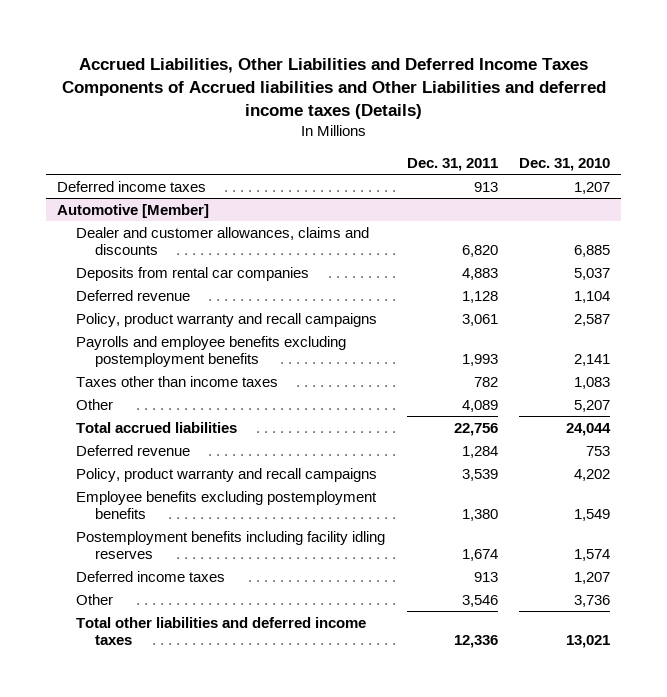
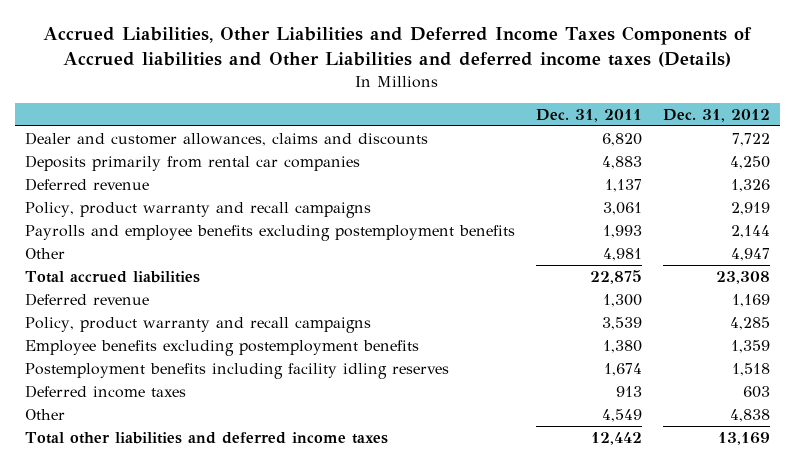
- | Dec. 31, 2011 | Dec. 31, 2010
+ | Dec. 31, 2011 | Dec. 31, 2012
- Deferred income taxes | 913 | 1,207
- Automotive [Member]
- Deposits from rental car companies | 4,883 | 5,037
- Deferred revenue | 1,128 | 1,104
+ Deposits primarily from rental car companies | 4,883 | 4,250
+ Deferred revenue | 1,137 | 1,326
- Taxes other than income taxes | 782 | 1,083
- Other | 4,089 | 5,207
- Total accrued liabilities | 22,756 | 24,044
- Deferred revenue | 1,284 | 753
+ Other | 4,981 | 4,947
+ Total accrued liabilities | 22,875 | 23,308
+ Deferred revenue | 1,300 | 1,169
- Other | 3,546 | 3,736
- Total other liabilities and deferred income taxes | 12,336 | 13,021
+ Other | 4,549 | 4,838
+ Total other liabilities and deferred income taxes | 12,442 | 13,169

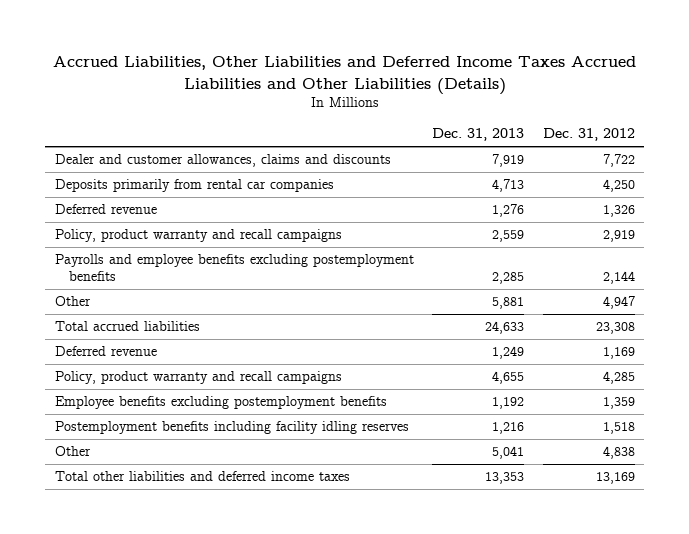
- Accrued Liabilities, Other Liabilities and Deferred Income Taxes Components of Accrued liabilities and Other Liabilities and deferred income taxes (Details)
+ Accrued Liabilities, Other Liabilities and Deferred Income Taxes Accrued Liabilities and Other Liabilities (Details)
- | Dec. 31, 2011 | Dec. 31, 2012
+ | Dec. 31, 2013 | Dec. 31, 2012
- Deferred income taxes | 913 | 603

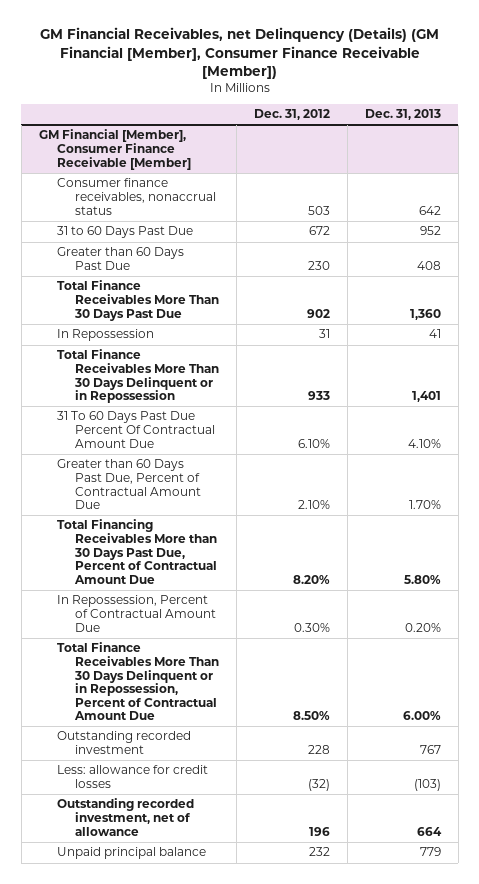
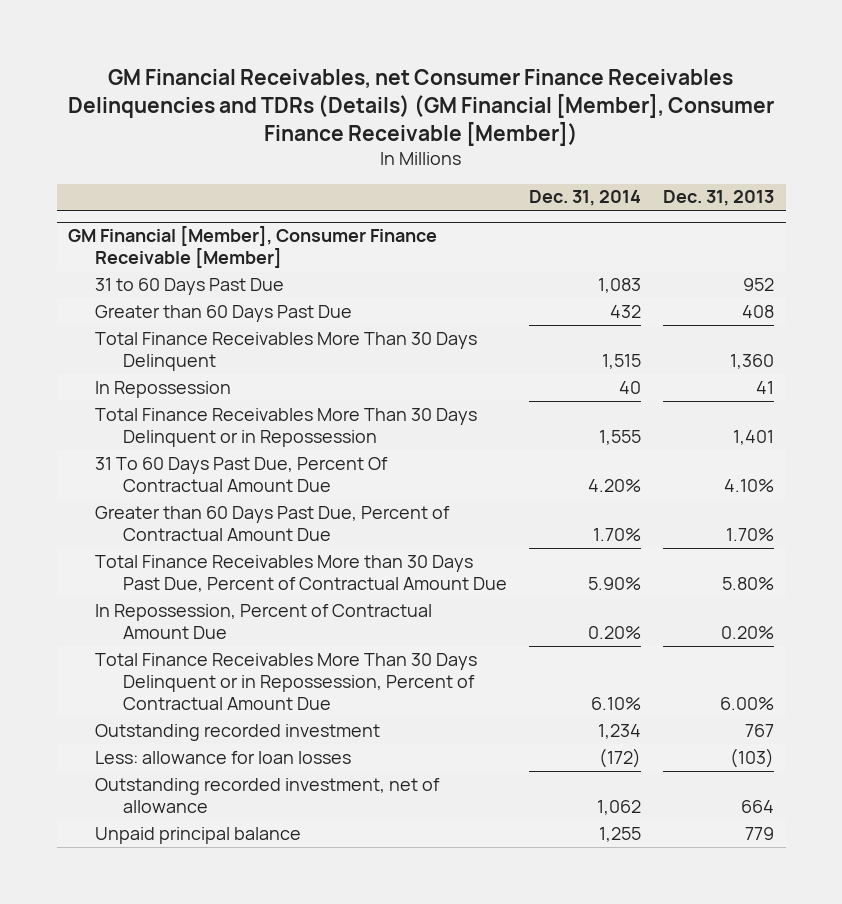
- GM Financial Receivables, net Delinquency (Details) (GM Financial [Member], Consumer Finance Receivable [Member])
+ GM Financial Receivables, net Consumer Finance Receivables Delinquencies and TDRs (Details) (GM Financial [Member], Consumer Finance Receivable [Member])
- | Dec. 31, 2012 | Dec. 31, 2013
+ | Dec. 31, 2014 | Dec. 31, 2013
@ GM Financial [Member], Consumer Finance Receivable [Member]
- Consumer finance receivables, nonaccrual status | 503 | 642
- Total Finance Receivables More Than 30 Days Past Due | 902 | 1,360
+ Total Finance Receivables More Than 30 Days Delinquent | 1,515 | 1,360
- 31 To 60 Days Past Due Percent Of Contractual Amount Due | 6.10% | 4.10%
+ 31 To 60 Days Past Due, Percent Of Contractual Amount Due | 4.20% | 4.10%
- Total Financing Receivables More than 30 Days Past Due, Percent of Contractual Amount Due | 8.20% | 5.80%
+ Total Finance Receivables More than 30 Days Past Due, Percent of Contractual Amount Due | 5.90% | 5.80%
- Less: allowance for credit losses | (32) | (103)
+ Less: allowance for loan losses | (172) | (103)

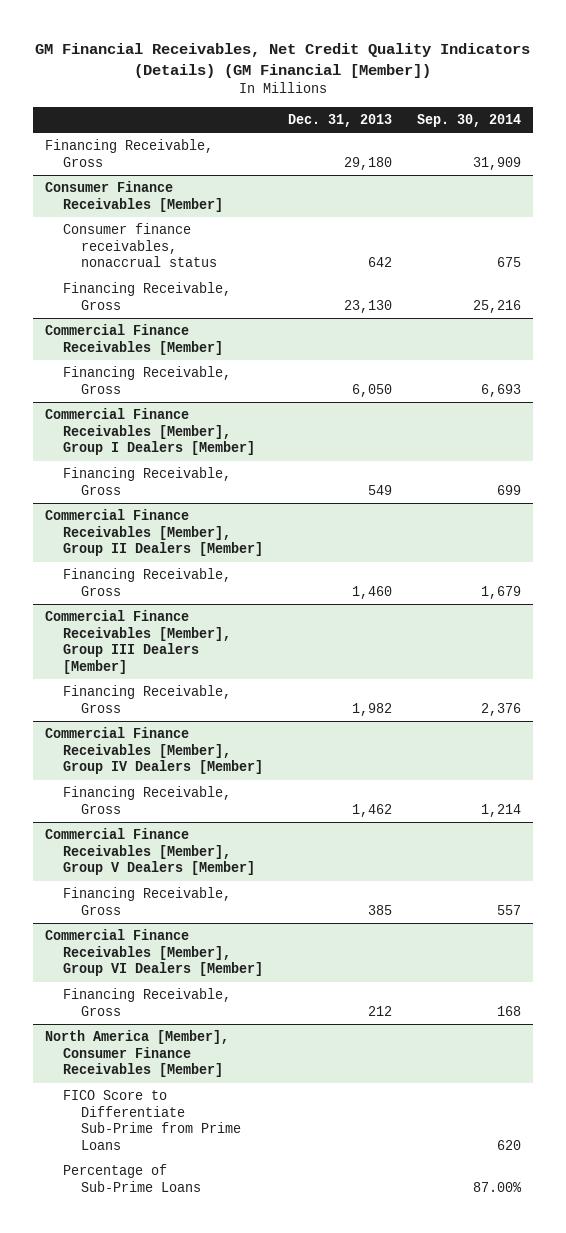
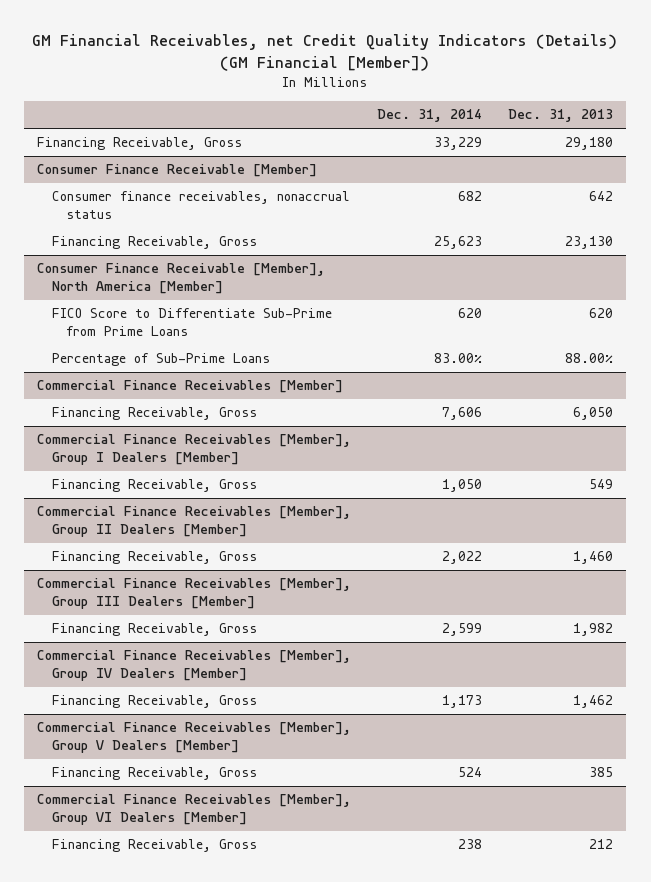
- GM Financial Receivables, Net Credit Quality Indicators (Details) (GM Financial [Member])
+ GM Financial Receivables, net Credit Quality Indicators (Details) (GM Financial [Member])
- | Dec. 31, 2013 | Sep. 30, 2014
+ | Dec. 31, 2014 | Dec. 31, 2013
- Consumer Finance Receivables [Member]
+ Consumer Finance Receivable [Member]
+ Consumer Finance Receivable [Member], North America [Member]
+ FICO Score to Differentiate Sub-Prime from Prime Loans | 620 | 620
+ Percentage of Sub-Prime Loans | 83.00% | 88.00%
- North America [Member], Consumer Finance Receivables [Member]
- FICO Score to Differentiate Sub-Prime from Prime Loans | | 620
- Percentage of Sub-Prime Loans | | 87.00%

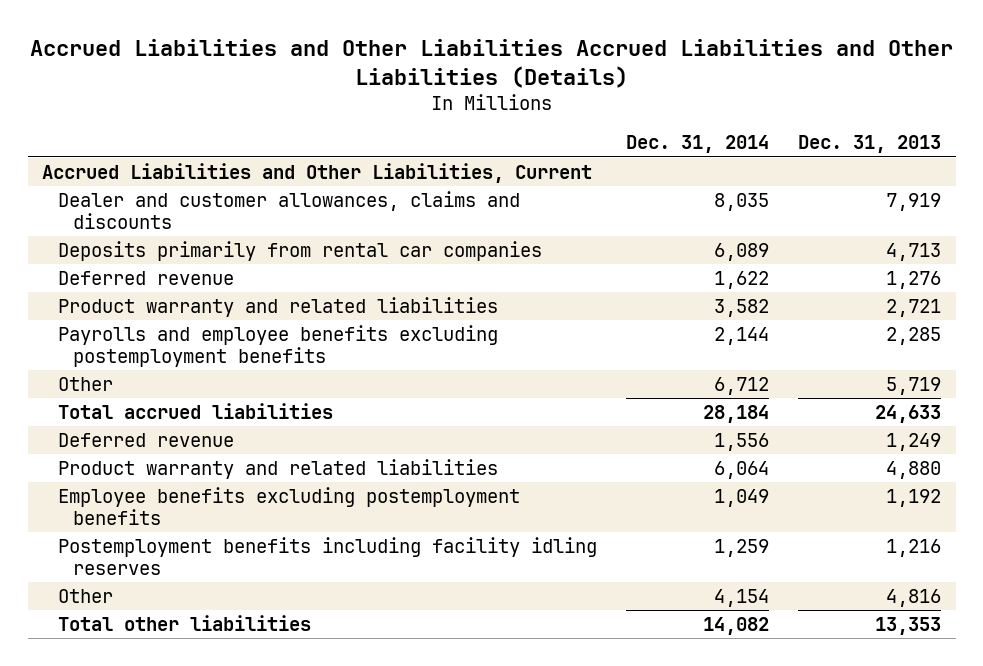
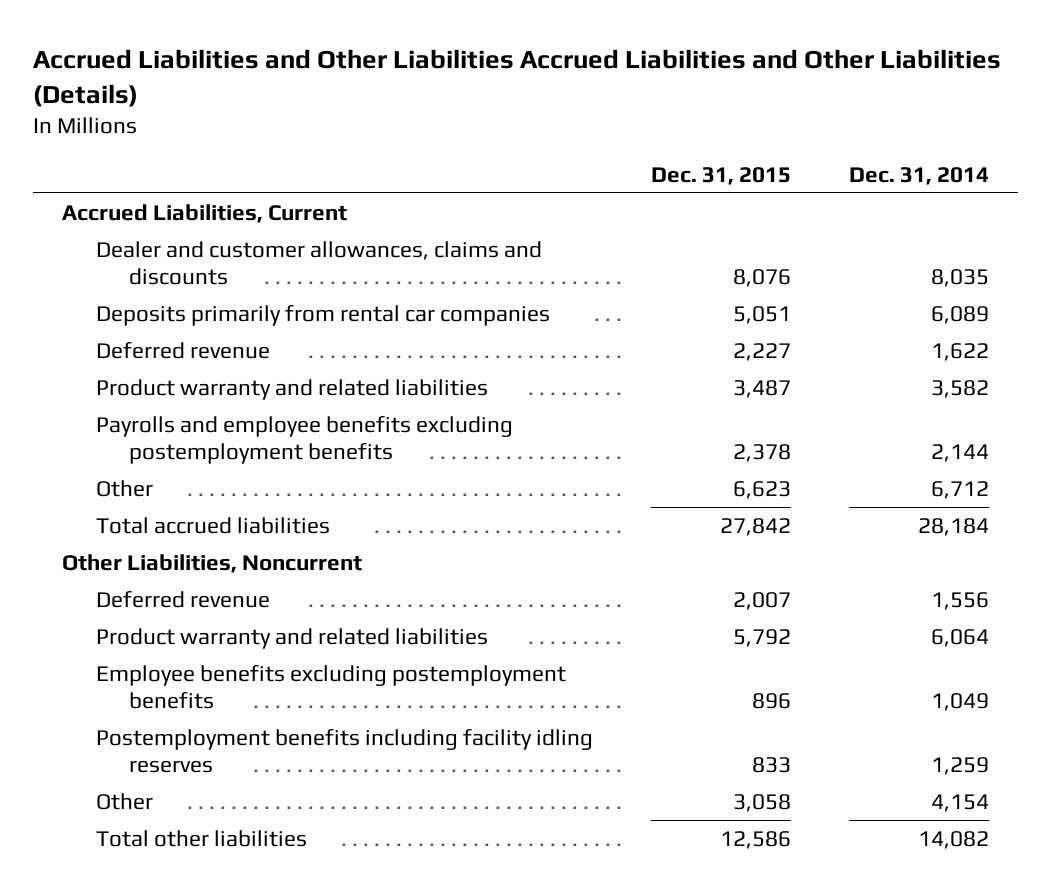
- | Dec. 31, 2014 | Dec. 31, 2013
+ | Dec. 31, 2015 | Dec. 31, 2014
- Accrued Liabilities and Other Liabilities, Current
+ Accrued Liabilities, Current
+ Other Liabilities, Noncurrent

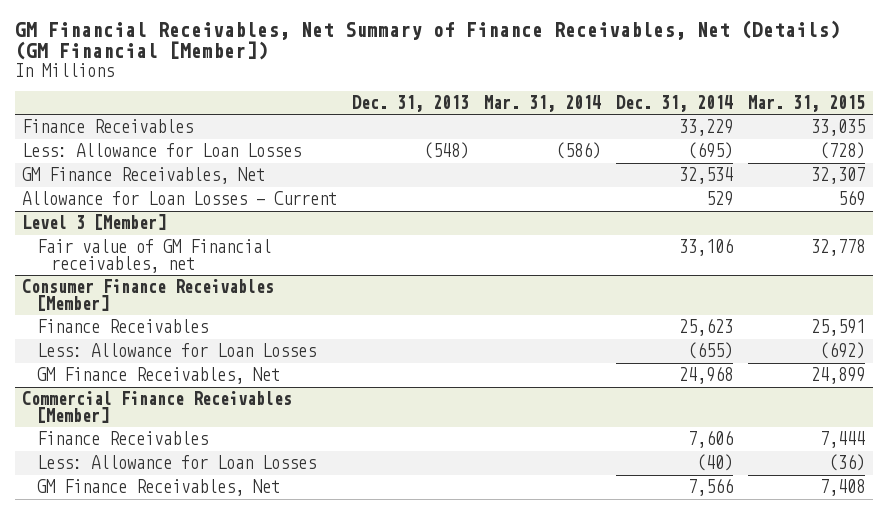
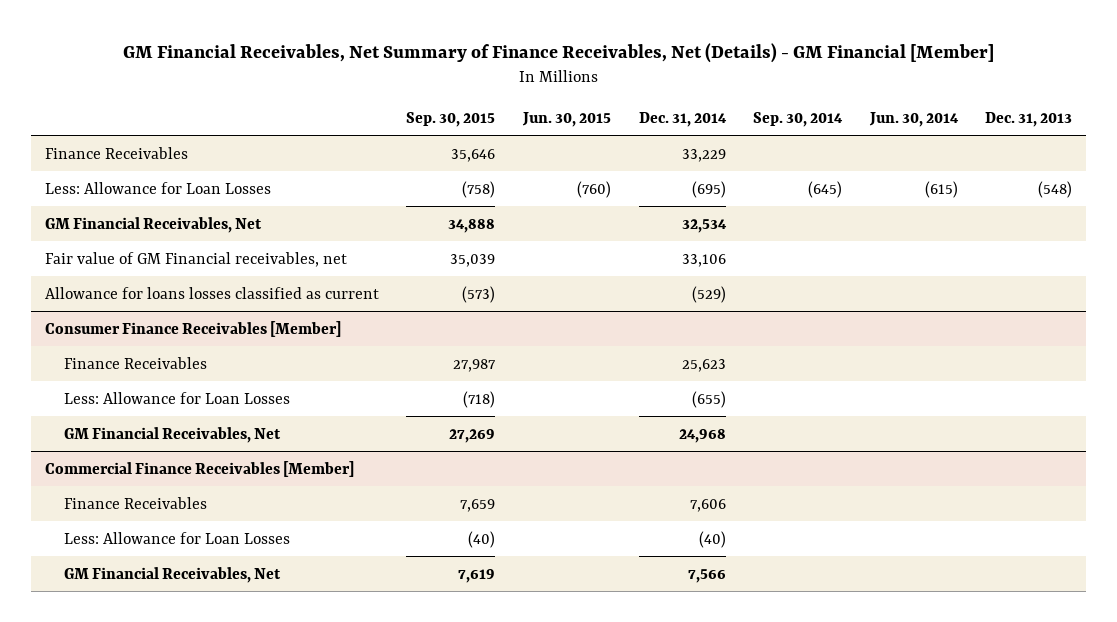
- GM Financial Receivables, Net Summary of Finance Receivables, Net (Details) (GM Financial [Member])
+ GM Financial Receivables, Net Summary of Finance Receivables, Net (Details) - GM Financial [Member]
- | Dec. 31, 2013 | Mar. 31, 2014 | Dec. 31, 2014 | Mar. 31, 2015
+ | Sep. 30, 2015 | Jun. 30, 2015 | Dec. 31, 2014 | Sep. 30, 2014 | Jun. 30, 2014 | Dec. 31, 2013
- GM Finance Receivables, Net | | | 32,534 | 32,307
- Allowance for Loan Losses - Current | | | 529 | 569
- Level 3 [Member]
+ GM Financial Receivables, Net | 34,888 | | 32,534 | | |
+ Allowance for loans losses classified as current | (573) | | (529) | | |
@ Consumer Finance Receivables [Member]
- GM Finance Receivables, Net | | | 24,968 | 24,899
+ GM Financial Receivables, Net | 27,269 | | 24,968 | | |
@ Commercial Finance Receivables [Member]
- GM Finance Receivables, Net | | | 7,566 | 7,408
+ GM Financial Receivables, Net | 7,619 | | 7,566 | | |

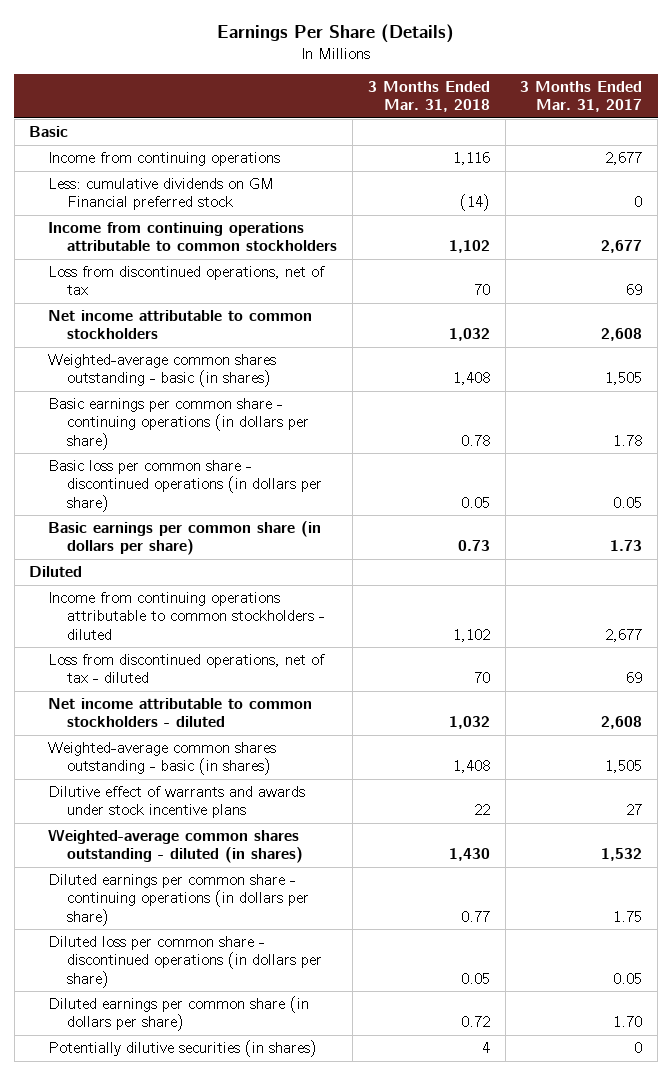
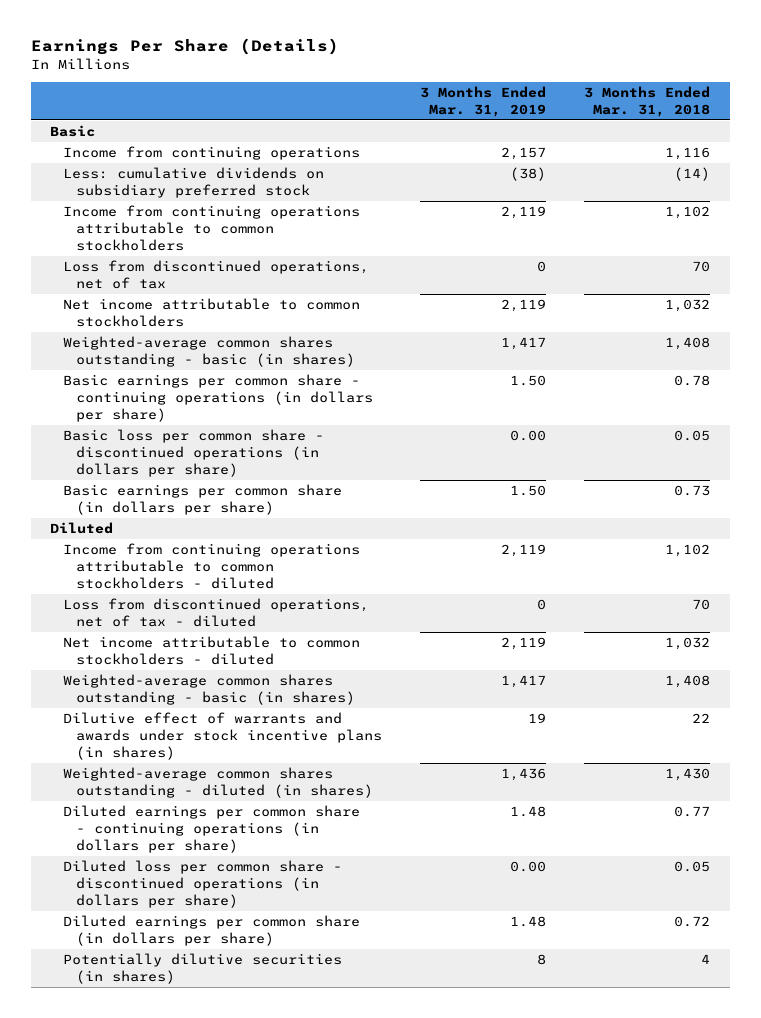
- | 3 Months Ended Mar. 31, 2018 | 3 Months Ended Mar. 31, 2017
+ | 3 Months Ended Mar. 31, 2019 | 3 Months Ended Mar. 31, 2018
- Less: cumulative dividends on GM Financial preferred stock | (14) | 0
+ Less: cumulative dividends on subsidiary preferred stock | (38) | (14)
- Dilutive effect of warrants and awards under stock incentive plans | 22 | 27
+ Dilutive effect of warrants and awards under stock incentive plans (in shares) | 19 | 22

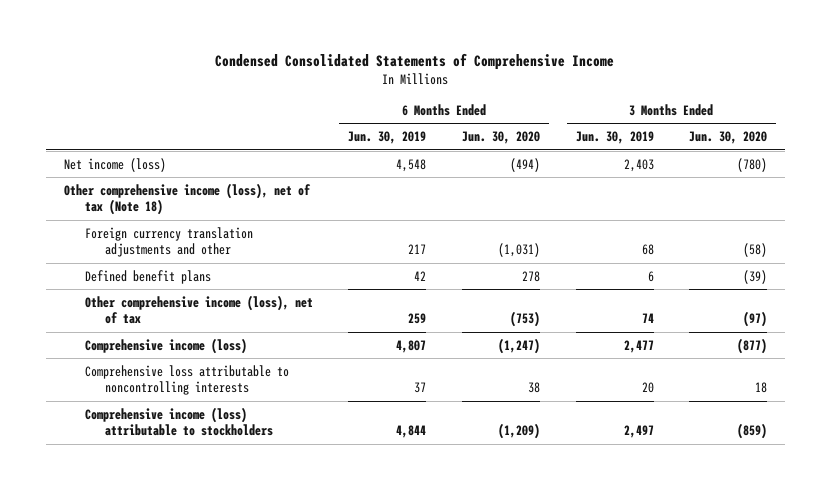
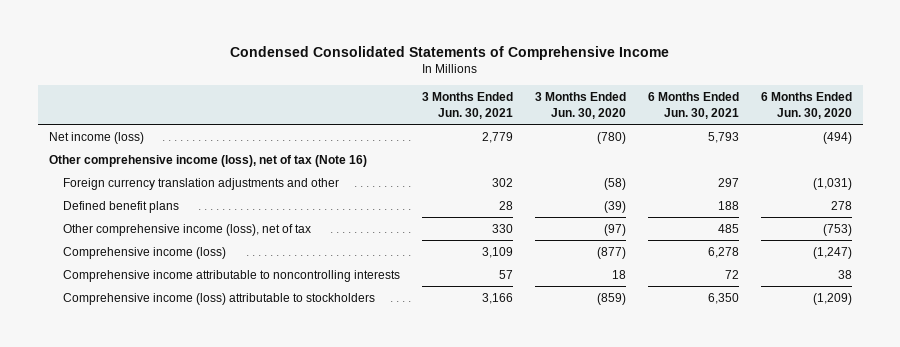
- | 6 Months Ended Jun. 30, 2019 | 6 Months Ended Jun. 30, 2020 | 3 Months Ended Jun. 30, 2019 | 3 Months Ended Jun. 30, 2020
+ | 3 Months Ended Jun. 30, 2021 | 3 Months Ended Jun. 30, 2020 | 6 Months Ended Jun. 30, 2021 | 6 Months Ended Jun. 30, 2020
- Other comprehensive income (loss), net of tax (Note 18)
+ Other comprehensive income (loss), net of tax (Note 16)
- Comprehensive loss attributable to noncontrolling interests | 37 | 38 | 20 | 18
+ Comprehensive income attributable to noncontrolling interests | 57 | 18 | 72 | 38

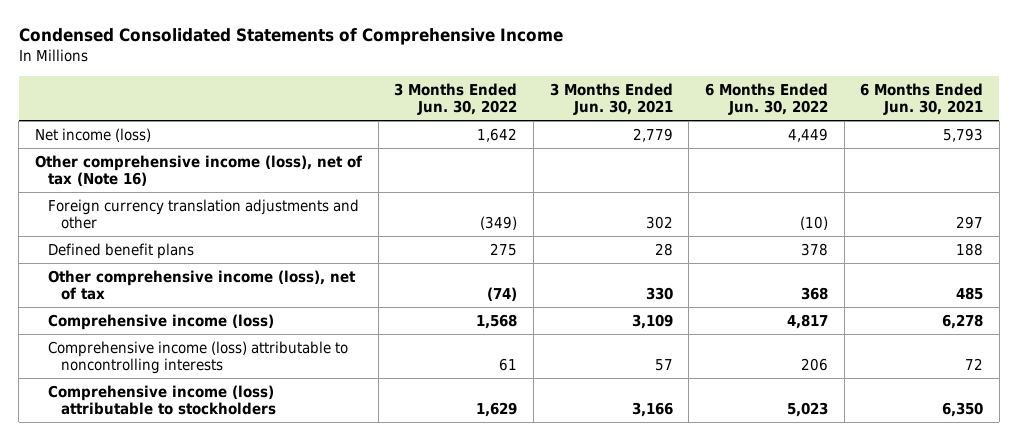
- | 3 Months Ended Jun. 30, 2021 | 3 Months Ended Jun. 30, 2020 | 6 Months Ended Jun. 30, 2021 | 6 Months Ended Jun. 30, 2020
+ | 3 Months Ended Jun. 30, 2022 | 3 Months Ended Jun. 30, 2021 | 6 Months Ended Jun. 30, 2022 | 6 Months Ended Jun. 30, 2021
- Comprehensive income attributable to noncontrolling interests | 57 | 18 | 72 | 38
+ Comprehensive income (loss) attributable to noncontrolling interests | 61 | 57 | 206 | 72

